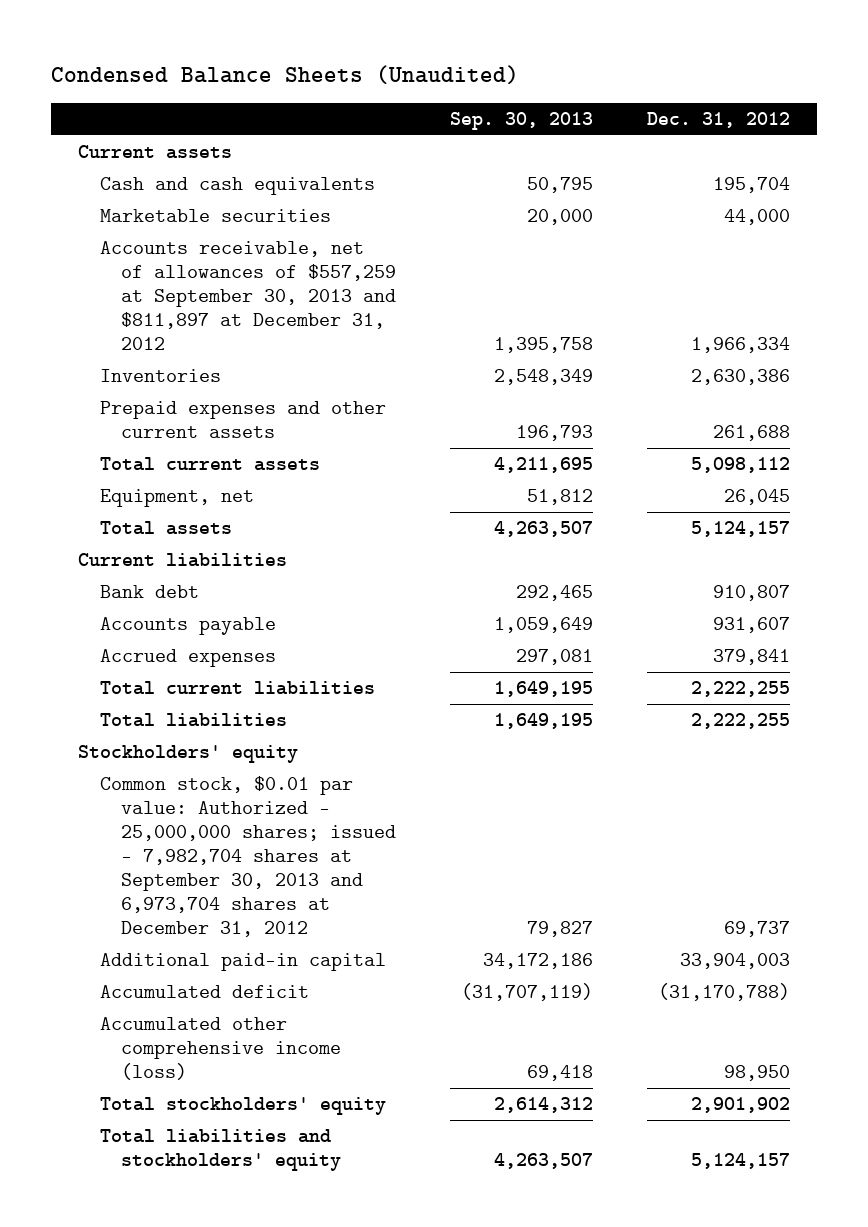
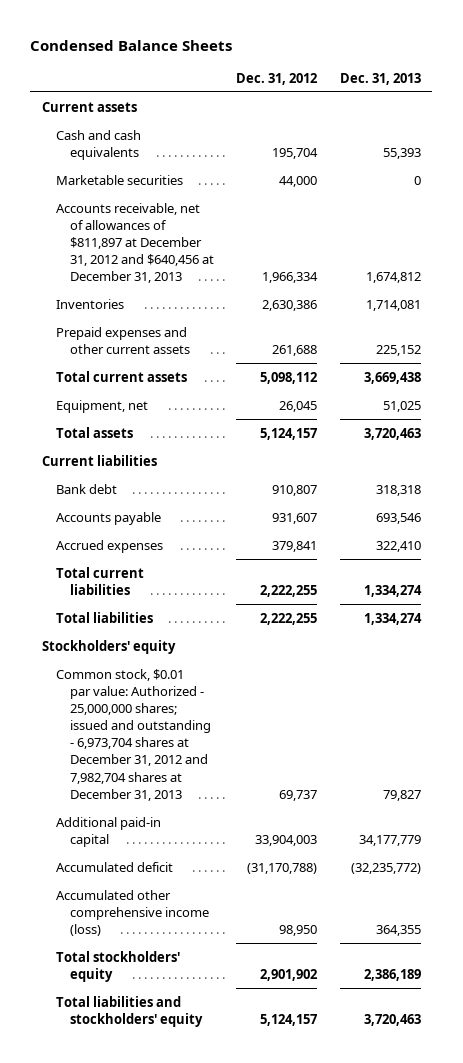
- Condensed Balance Sheets (Unaudited)
+ Condensed Balance Sheets
- | Sep. 30, 2013 | Dec. 31, 2012
+ | Dec. 31, 2012 | Dec. 31, 2013
- Accounts receivable, net of allowances of $557,259 at September 30, 2013 and $811,897 at December 31, 2012 | 1,395,758 | 1,966,334
+ Accounts receivable, net of allowances of $811,897 at December 31, 2012 and $640,456 at December 31, 2013 | 1,966,334 | 1,674,812
- Common stock, $0.01 par value: Authorized - 25,000,000 shares; issued - 7,982,704 shares at September 30, 2013 and 6,973,704 shares at December 31, 2012 | 79,827 | 69,737
+ Common stock, $0.01 par value: Authorized - 25,000,000 shares; issued and outstanding - 6,973,704 shares at December 31, 2012 and 7,982,704 shares at December 31, 2013 | 69,737 | 79,827

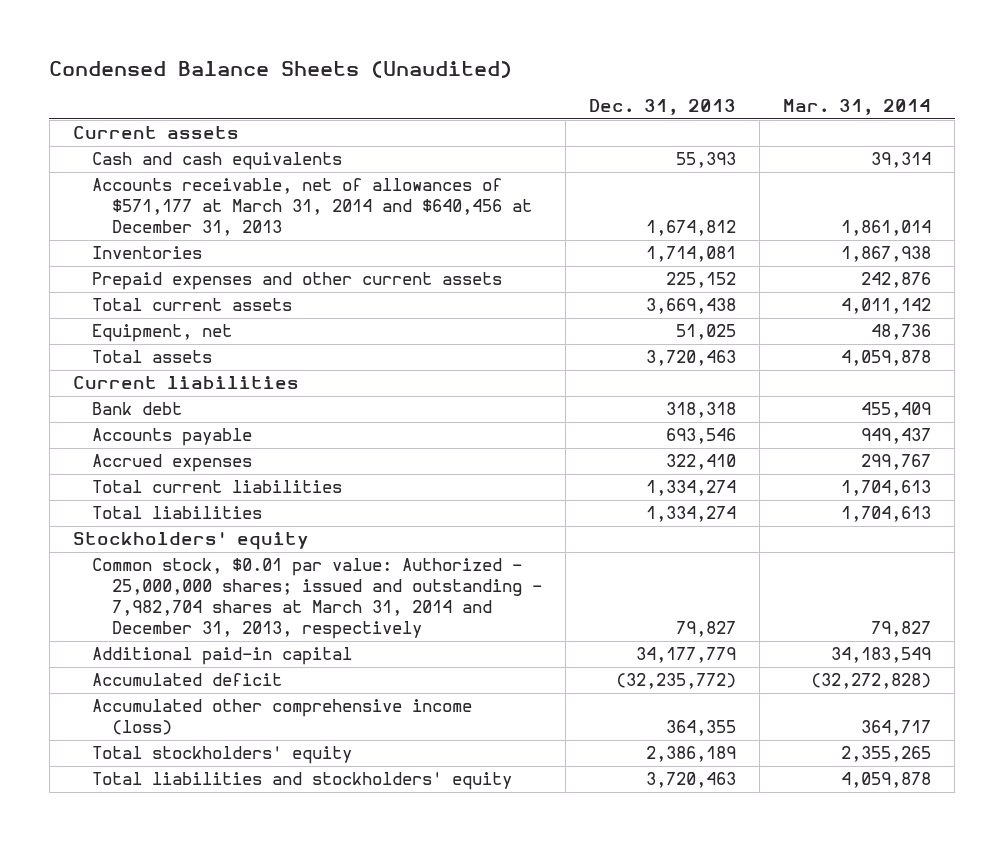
- Condensed Balance Sheets
+ Condensed Balance Sheets (Unaudited)
- | Dec. 31, 2012 | Dec. 31, 2013
+ | Dec. 31, 2013 | Mar. 31, 2014
- Marketable securities | 44,000 | 0
- Accounts receivable, net of allowances of $811,897 at December 31, 2012 and $640,456 at December 31, 2013 | 1,966,334 | 1,674,812
+ Accounts receivable, net of allowances of $571,177 at March 31, 2014 and $640,456 at December 31, 2013 | 1,674,812 | 1,861,014
- Common stock, $0.01 par value: Authorized - 25,000,000 shares; issued and outstanding - 6,973,704 shares at December 31, 2012 and 7,982,704 shares at December 31, 2013 | 69,737 | 79,827
+ Common stock, $0.01 par value: Authorized - 25,000,000 shares; issued and outstanding - 7,982,704 shares at March 31, 2014 and December 31, 2013, respectively | 79,827 | 79,827

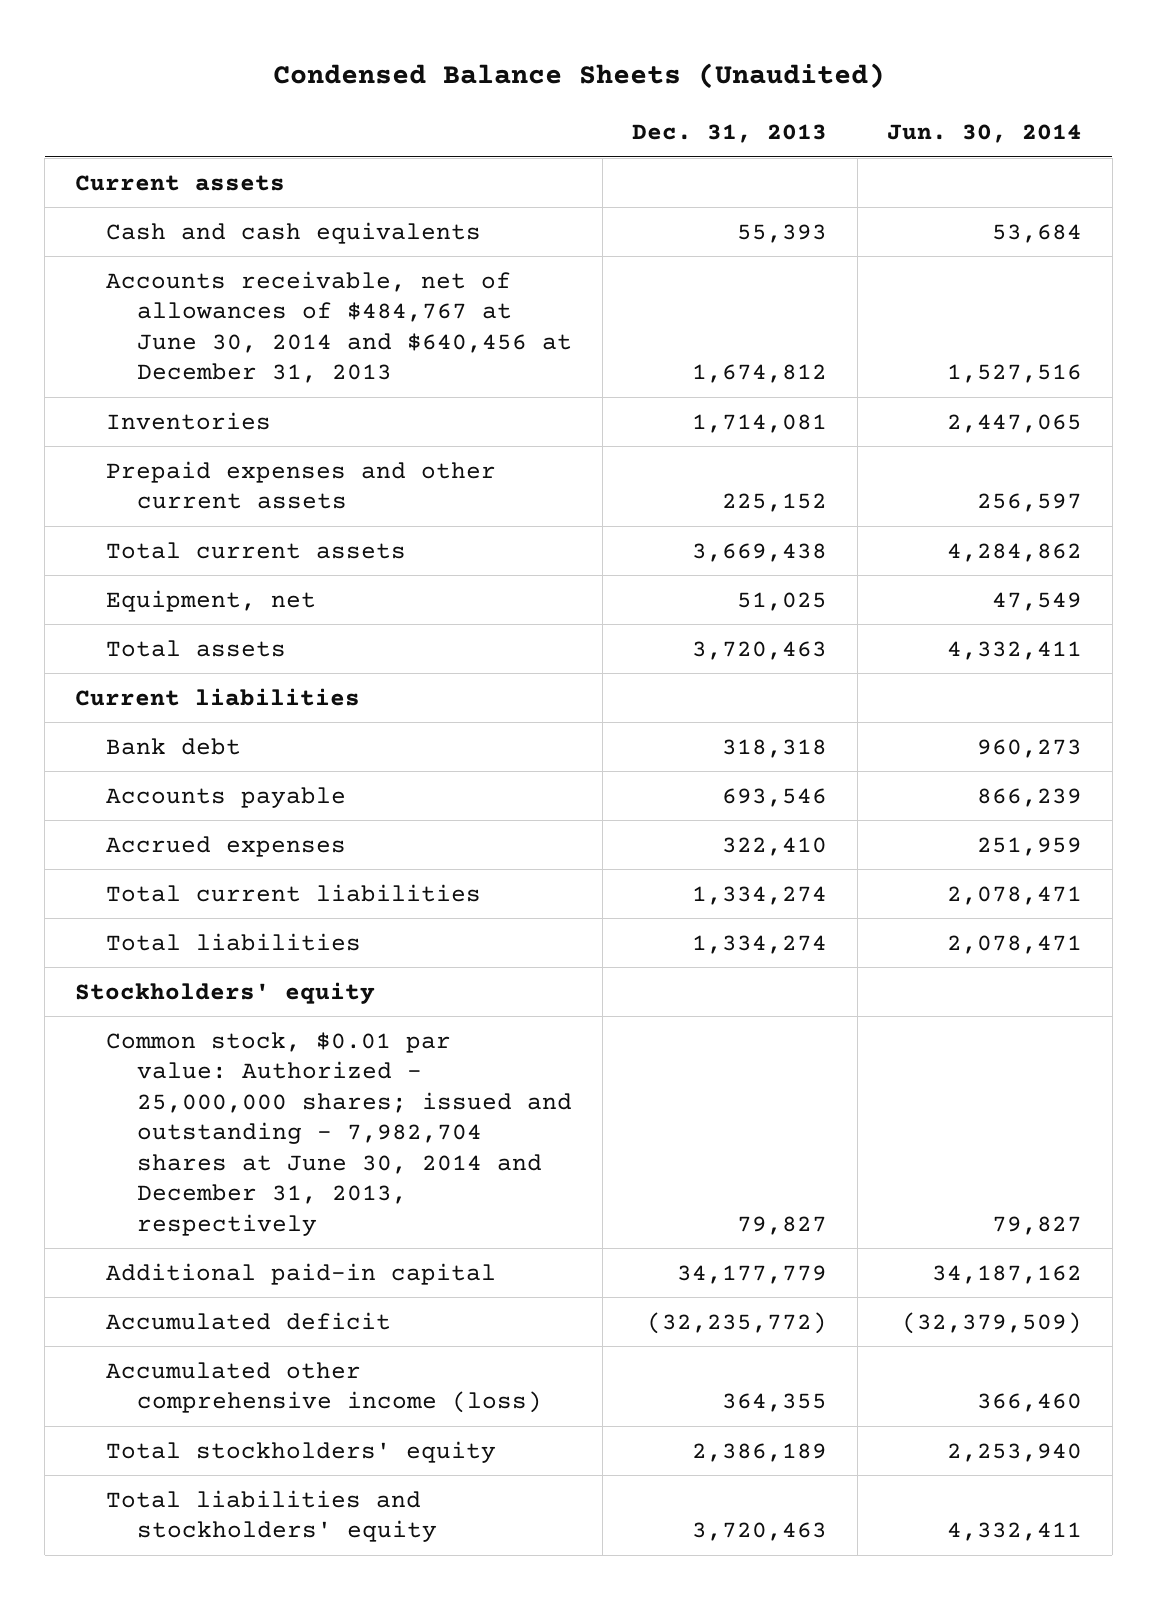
- | Dec. 31, 2013 | Mar. 31, 2014
+ | Dec. 31, 2013 | Jun. 30, 2014
- Accounts receivable, net of allowances of $571,177 at March 31, 2014 and $640,456 at December 31, 2013 | 1,674,812 | 1,861,014
+ Accounts receivable, net of allowances of $484,767 at June 30, 2014 and $640,456 at December 31, 2013 | 1,674,812 | 1,527,516
- Common stock, $0.01 par value: Authorized - 25,000,000 shares; issued and outstanding - 7,982,704 shares at March 31, 2014 and December 31, 2013, respectively | 79,827 | 79,827
+ Common stock, $0.01 par value: Authorized - 25,000,000 shares; issued and outstanding - 7,982,704 shares at June 30, 2014 and December 31, 2013, respectively | 79,827 | 79,827

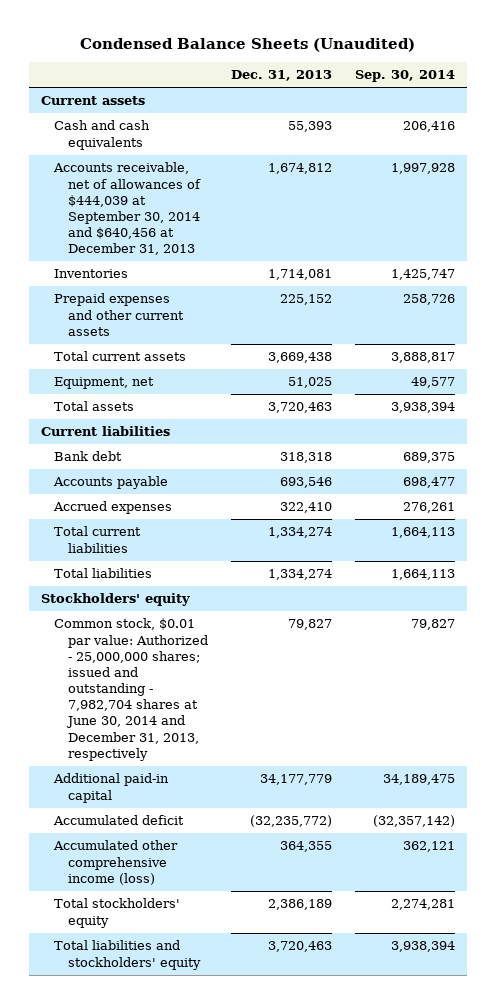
- | Dec. 31, 2013 | Jun. 30, 2014
+ | Dec. 31, 2013 | Sep. 30, 2014
- Accounts receivable, net of allowances of $484,767 at June 30, 2014 and $640,456 at December 31, 2013 | 1,674,812 | 1,527,516
+ Accounts receivable, net of allowances of $444,039 at September 30, 2014 and $640,456 at December 31, 2013 | 1,674,812 | 1,997,928

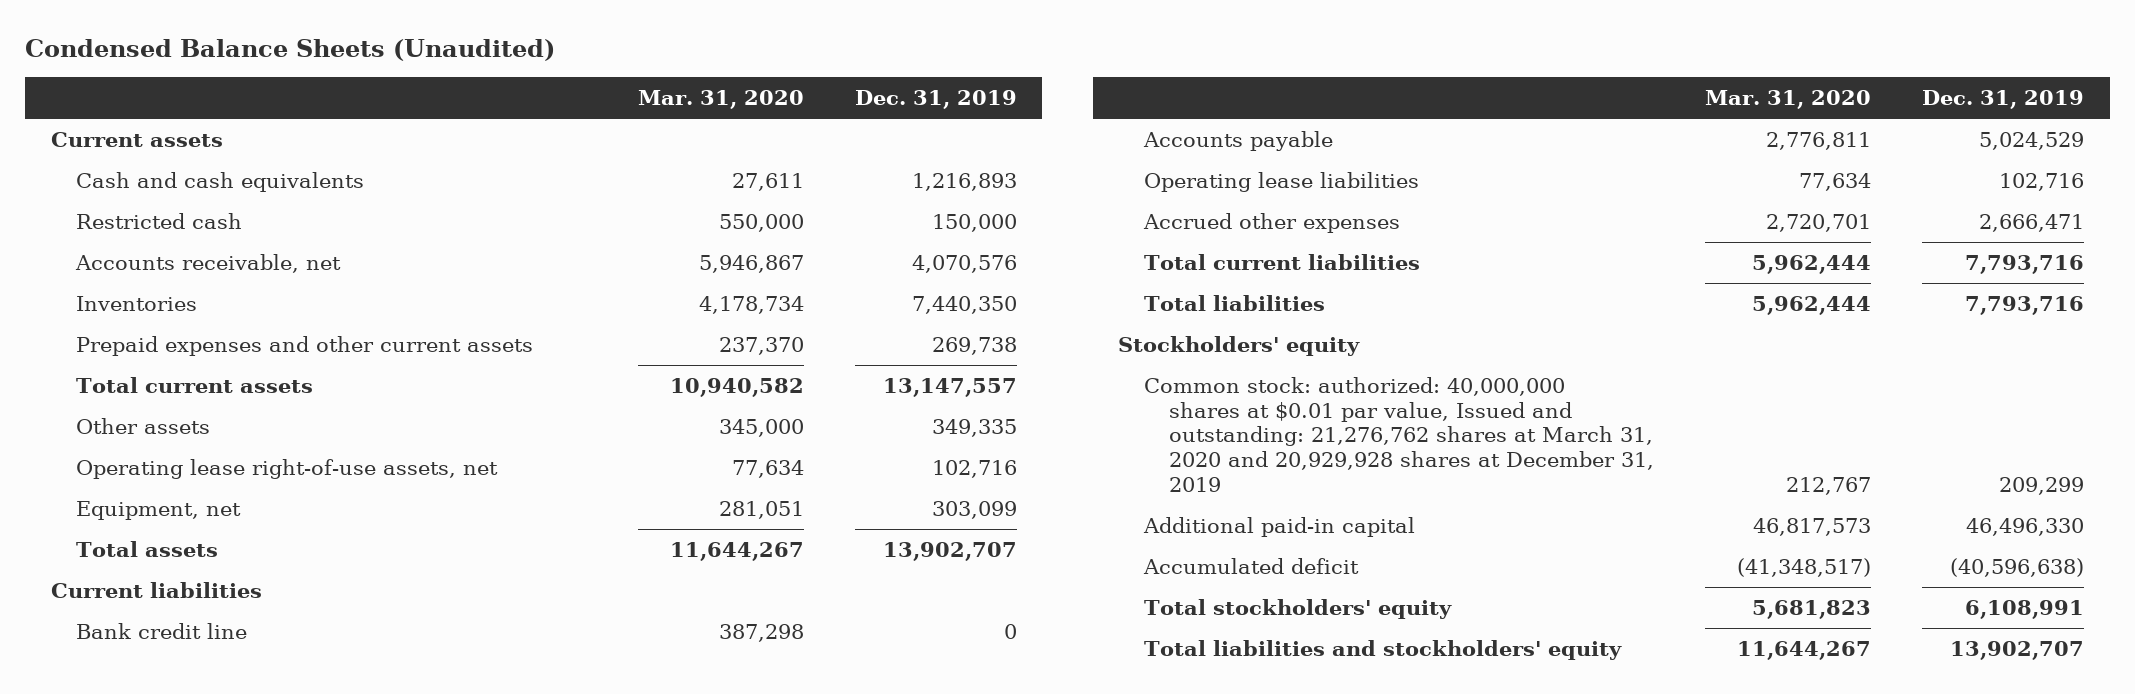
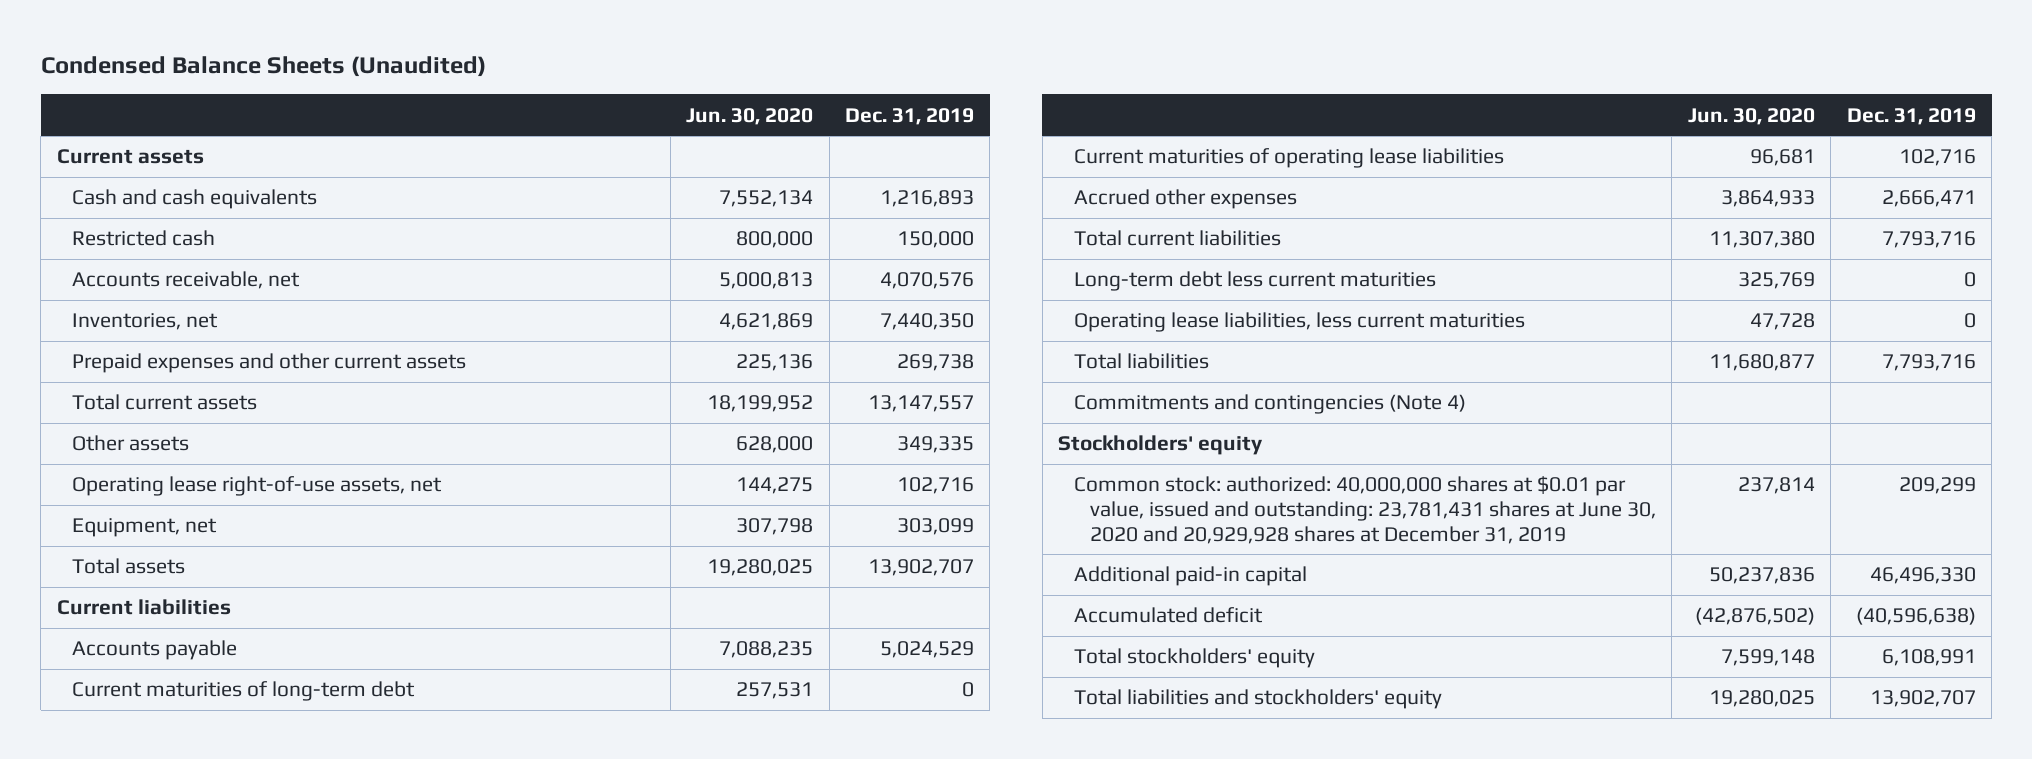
- | Mar. 31, 2020 | Dec. 31, 2019
+ | Jun. 30, 2020 | Dec. 31, 2019
- Inventories | 4,178,734 | 7,440,350
+ Inventories, net | 4,621,869 | 7,440,350
- Bank credit line | 387,298 | 0
- Operating lease liabilities | 77,634 | 102,716
+ Current maturities of long-term debt | 257,531 | 0
+ Current maturities of operating lease liabilities | 96,681 | 102,716
+ Long-term debt less current maturities | 325,769 | 0
+ Operating lease liabilities, less current maturities | 47,728 | 0
+ Commitments and contingencies (Note 4)
- Common stock: authorized: 40,000,000 shares at $0.01 par value, Issued and outstanding: 21,276,762 shares at March 31, 2020 and 20,929,928 shares at December 31, 2019 | 212,767 | 209,299
+ Common stock: authorized: 40,000,000 shares at $0.01 par value, issued and outstanding: 23,781,431 shares at June 30, 2020 and 20,929,928 shares at December 31, 2019 | 237,814 | 209,299

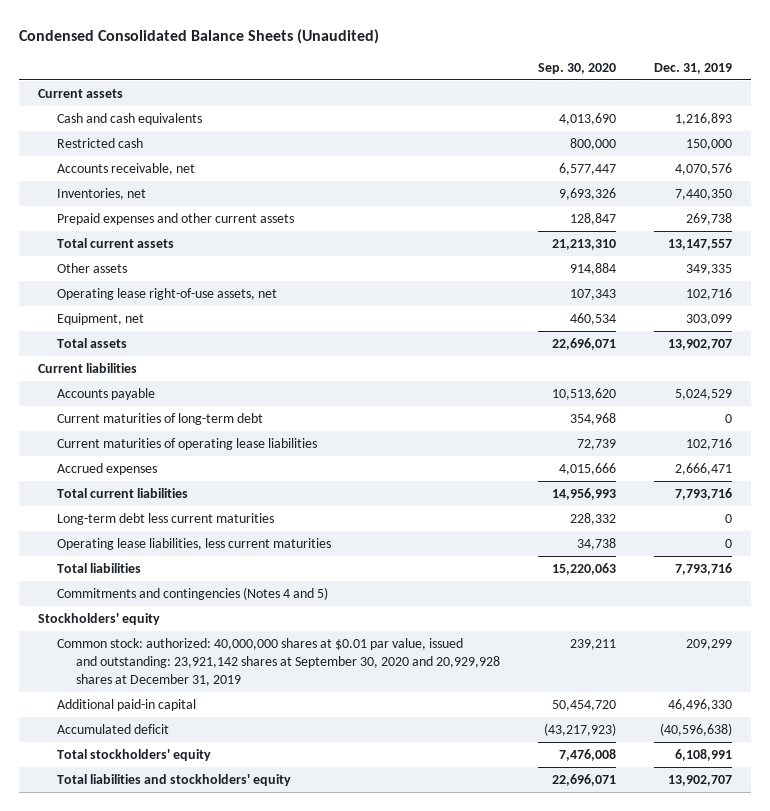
- Condensed Balance Sheets (Unaudited)
+ Condensed Consolidated Balance Sheets (Unaudited)
- | Jun. 30, 2020 | Dec. 31, 2019
+ | Sep. 30, 2020 | Dec. 31, 2019
- Accrued other expenses | 3,864,933 | 2,666,471
+ Accrued expenses | 4,015,666 | 2,666,471
- Commitments and contingencies (Note 4)
+ Commitments and contingencies (Notes 4 and 5)
- Common stock: authorized: 40,000,000 shares at $0.01 par value, issued and outstanding: 23,781,431 shares at June 30, 2020 and 20,929,928 shares at December 31, 2019 | 237,814 | 209,299
+ Common stock: authorized: 40,000,000 shares at $0.01 par value, issued and outstanding: 23,921,142 shares at September 30, 2020 and 20,929,928 shares at December 31, 2019 | 239,211 | 209,299

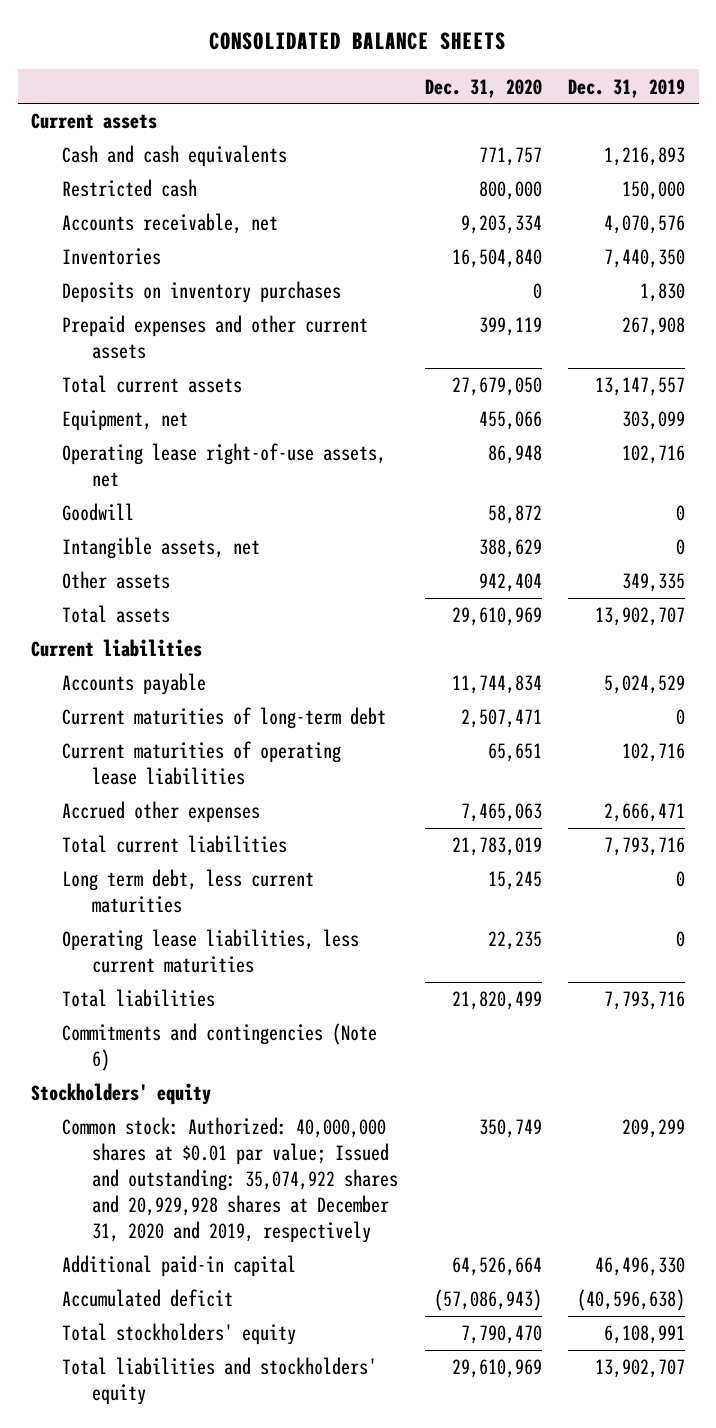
- Condensed Consolidated Balance Sheets (Unaudited)
+ CONSOLIDATED BALANCE SHEETS
- | Sep. 30, 2020 | Dec. 31, 2019
+ | Dec. 31, 2020 | Dec. 31, 2019
- Inventories, net | 9,693,326 | 7,440,350
- Prepaid expenses and other current assets | 128,847 | 269,738
+ Inventories | 16,504,840 | 7,440,350
+ Deposits on inventory purchases | 0 | 1,830
+ Prepaid expenses and other current assets | 399,119 | 267,908
moved down: Operating lease right-of-use assets, net | 86,948 | 102,716
+ Goodwill | 58,872 | 0
+ Intangible assets, net | 388,629 | 0
moved down: Other assets | 942,404 | 349,335
- Accrued expenses | 4,015,666 | 2,666,471
+ Accrued other expenses | 7,465,063 | 2,666,471
- Long-term debt less current maturities | 228,332 | 0
+ Long term debt, less current maturities | 15,245 | 0
- Commitments and contingencies (Notes 4 and 5)
+ Commitments and contingencies (Note 6)
- Common stock: authorized: 40,000,000 shares at $0.01 par value, issued and outstanding: 23,921,142 shares at September 30, 2020 and 20,929,928 shares at December 31, 2019 | 239,211 | 209,299
+ Common stock: Authorized: 40,000,000 shares at $0.01 par value; Issued and outstanding: 35,074,922 shares and 20,929,928 shares at December 31, 2020 and 2019, respectively | 350,749 | 209,299

